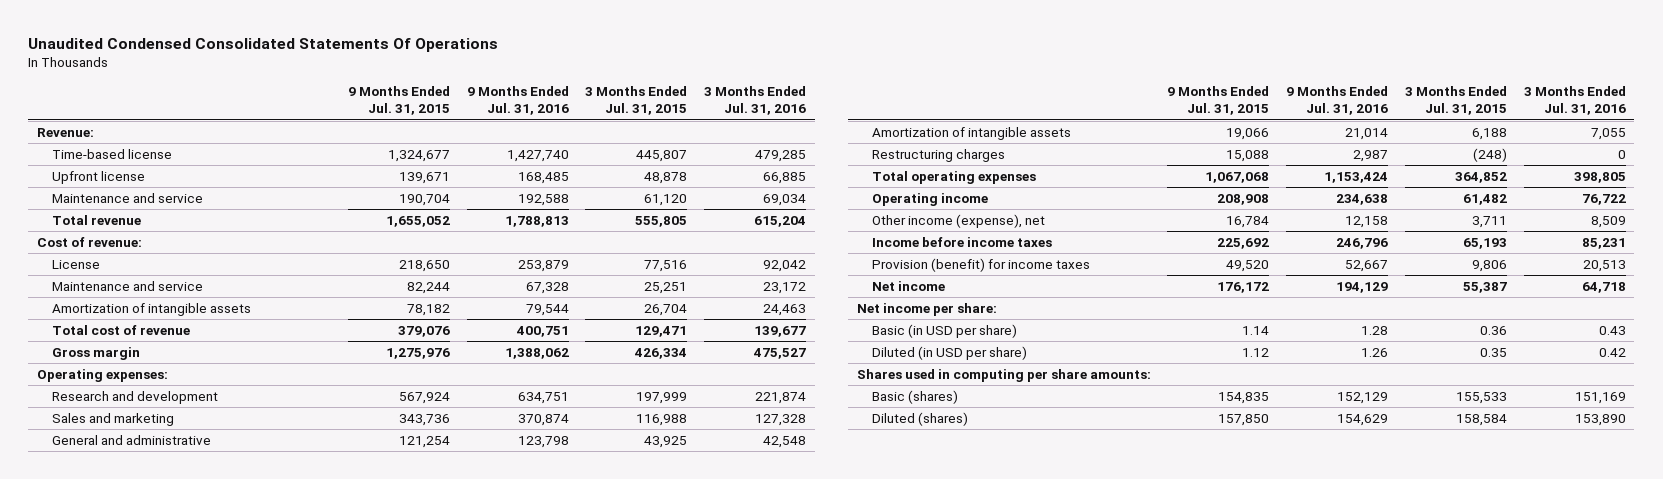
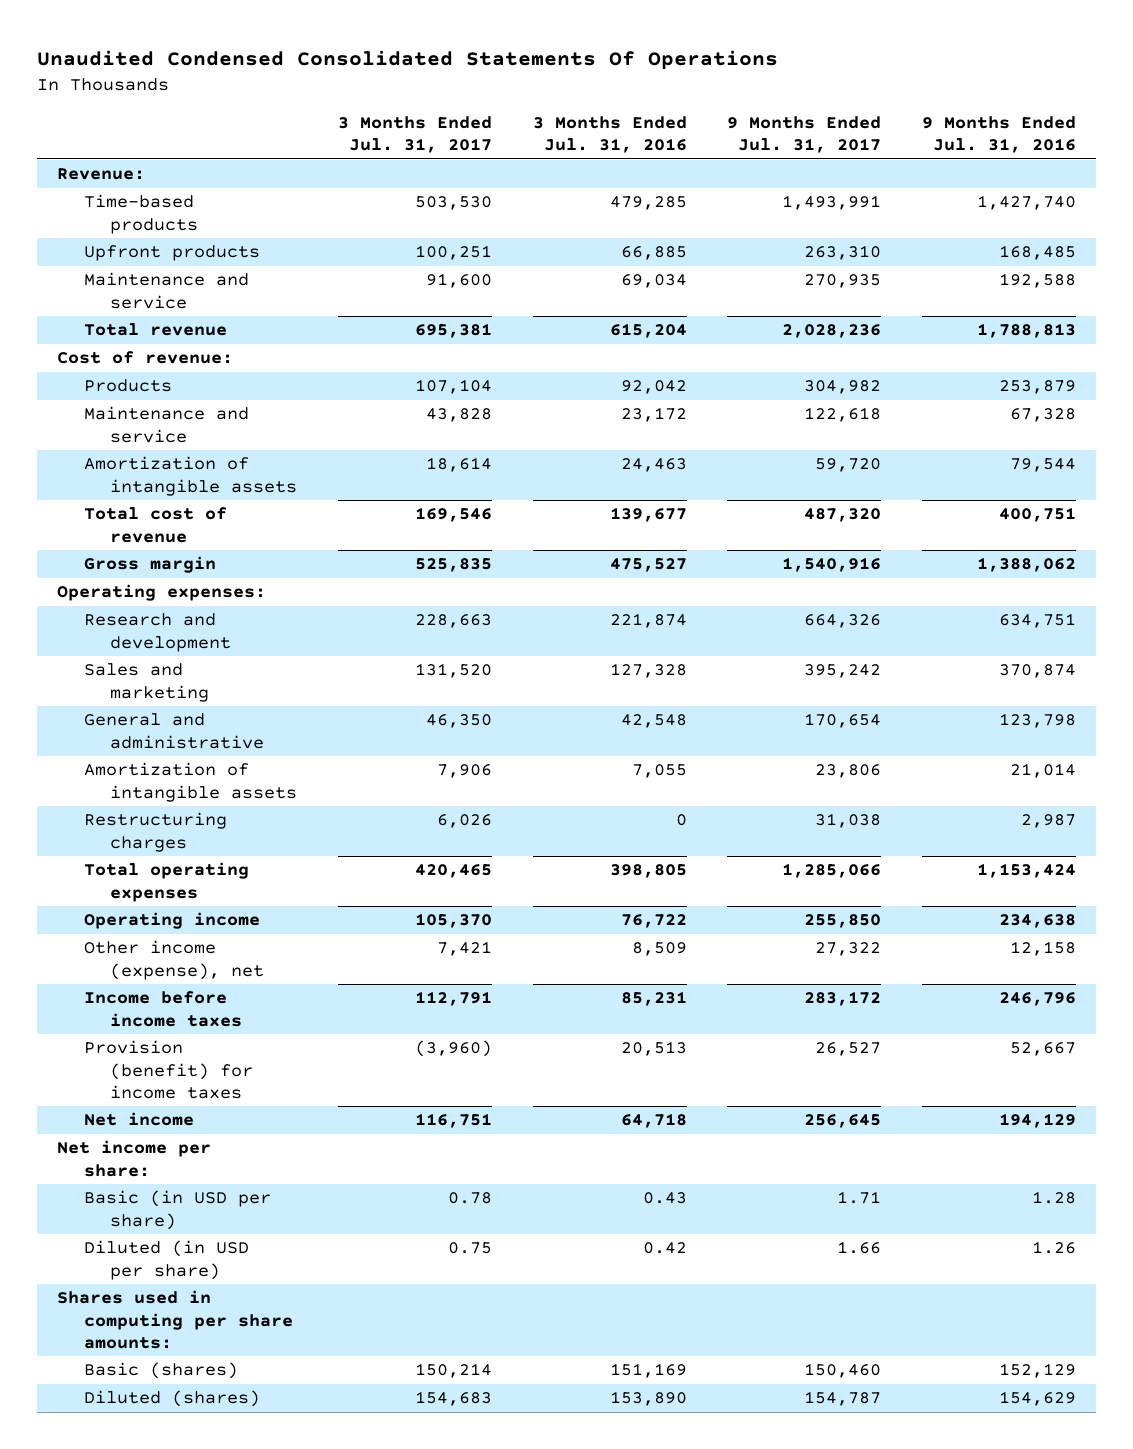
- | 9 Months Ended Jul. 31, 2015 | 9 Months Ended Jul. 31, 2016 | 3 Months Ended Jul. 31, 2015 | 3 Months Ended Jul. 31, 2016
+ | 3 Months Ended Jul. 31, 2017 | 3 Months Ended Jul. 31, 2016 | 9 Months Ended Jul. 31, 2017 | 9 Months Ended Jul. 31, 2016
- Time-based license | 1,324,677 | 1,427,740 | 445,807 | 479,285
- Upfront license | 139,671 | 168,485 | 48,878 | 66,885
+ Time-based products | 503,530 | 479,285 | 1,493,991 | 1,427,740
+ Upfront products | 100,251 | 66,885 | 263,310 | 168,485
- License | 218,650 | 253,879 | 77,516 | 92,042
+ Products | 107,104 | 92,042 | 304,982 | 253,879

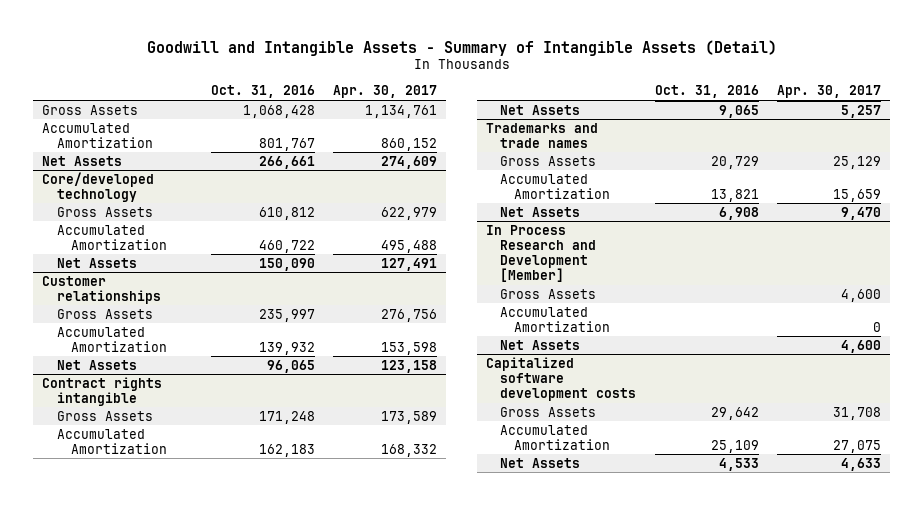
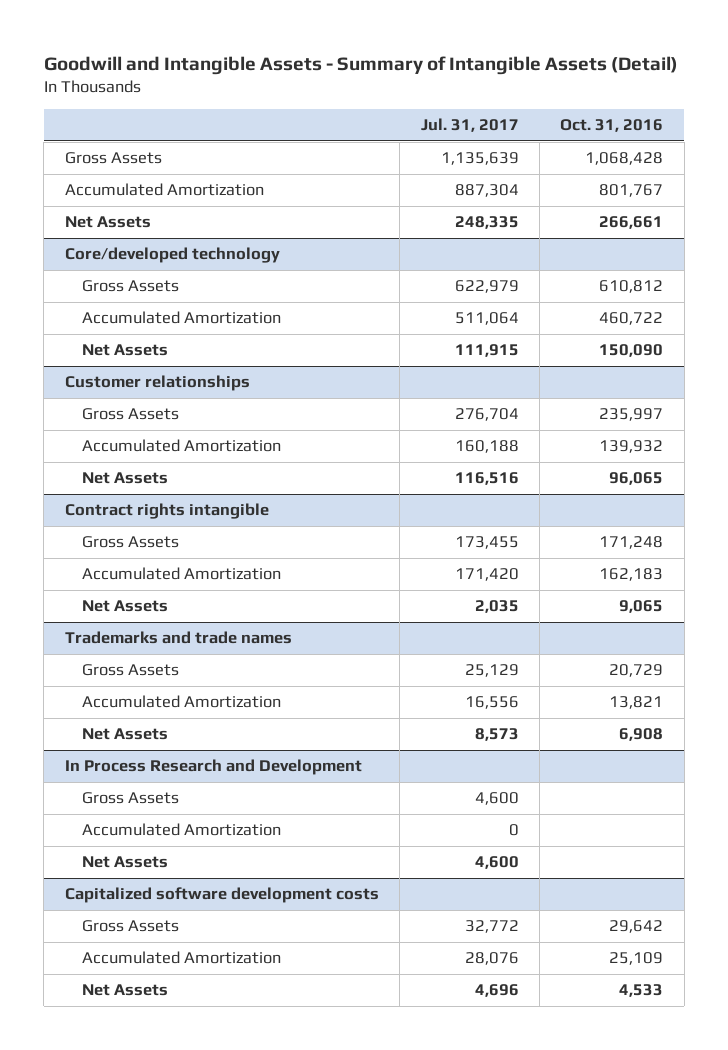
- | Oct. 31, 2016 | Apr. 30, 2017
+ | Jul. 31, 2017 | Oct. 31, 2016
- In Process Research and Development [Member]
+ In Process Research and Development

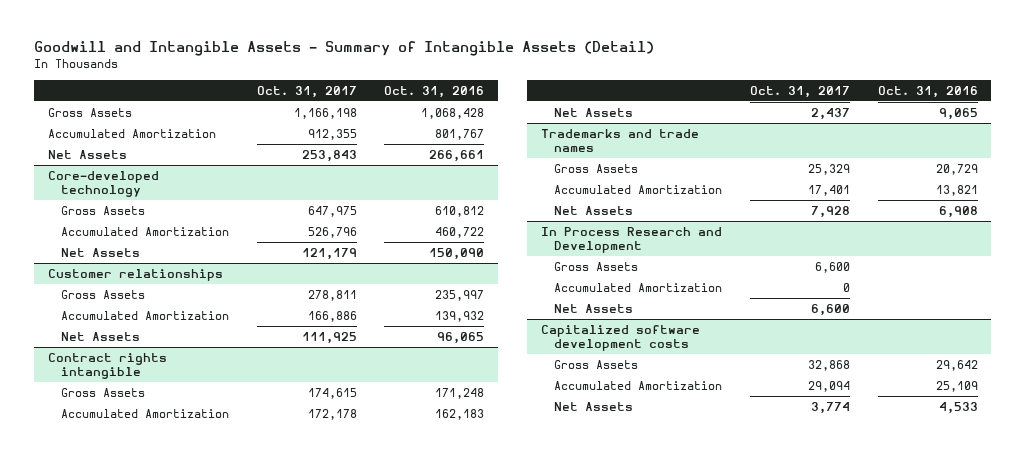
- | Jul. 31, 2017 | Oct. 31, 2016
+ | Oct. 31, 2017 | Oct. 31, 2016
- Core/developed technology
+ Core-developed technology

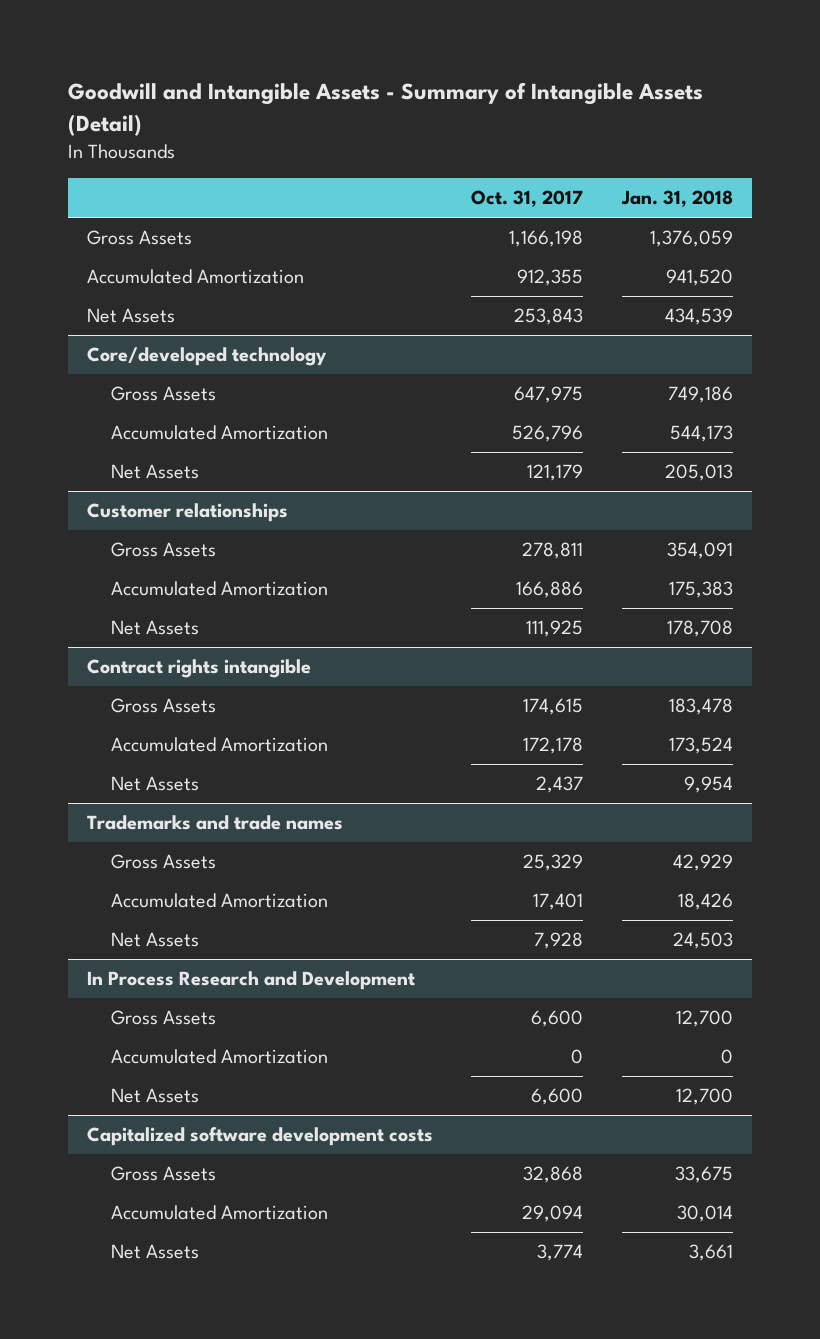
- | Oct. 31, 2017 | Oct. 31, 2016
+ | Oct. 31, 2017 | Jan. 31, 2018
- Core-developed technology
+ Core/developed technology

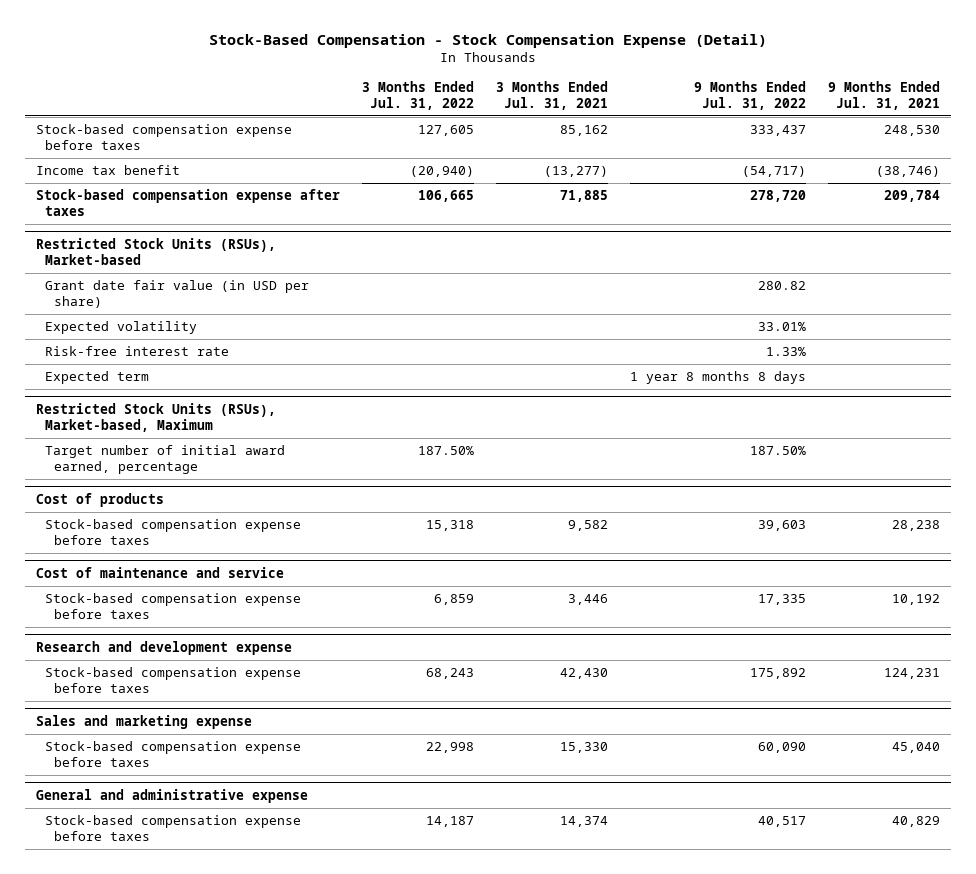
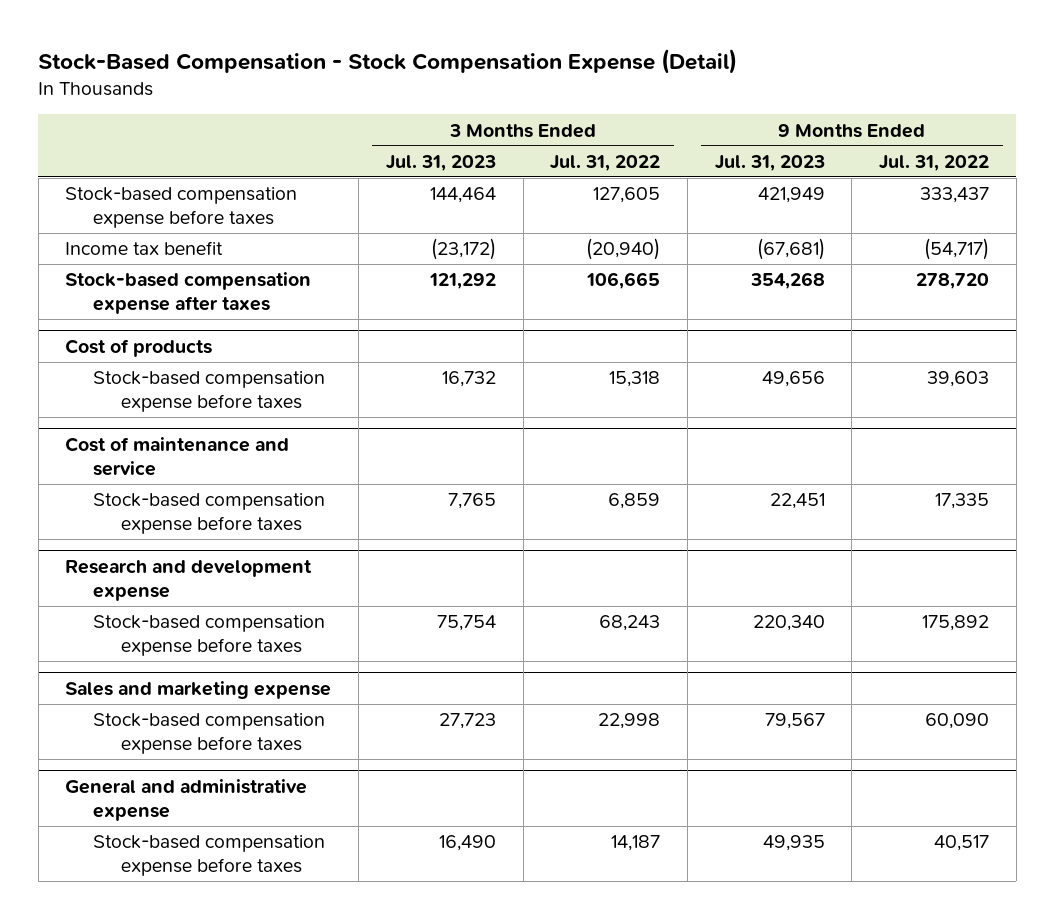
- | 3 Months Ended Jul. 31, 2022 | 3 Months Ended Jul. 31, 2021 | 9 Months Ended Jul. 31, 2022 | 9 Months Ended Jul. 31, 2021
+ | 3 Months Ended Jul. 31, 2023 | 3 Months Ended Jul. 31, 2022 | 9 Months Ended Jul. 31, 2023 | 9 Months Ended Jul. 31, 2022
- Restricted Stock Units (RSUs), Market-based
- Grant date fair value (in USD per share) | | | 280.82 |
- Expected volatility | | | 33.01% |
- Risk-free interest rate | | | 1.33% |
- Expected term | | | 1 year 8 months 8 days |
- Restricted Stock Units (RSUs), Market-based, Maximum
- Target number of initial award earned, percentage | 187.50% | | 187.50% |

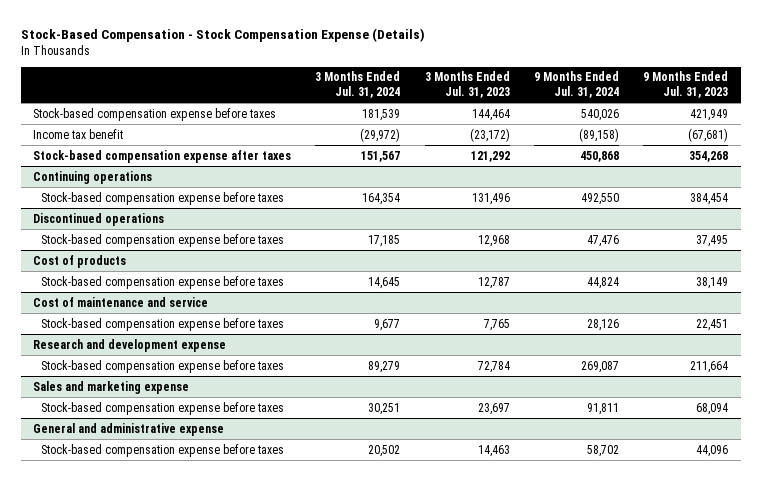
- Stock-Based Compensation - Stock Compensation Expense (Detail)
+ Stock-Based Compensation - Stock Compensation Expense (Details)
- | 3 Months Ended Jul. 31, 2023 | 3 Months Ended Jul. 31, 2022 | 9 Months Ended Jul. 31, 2023 | 9 Months Ended Jul. 31, 2022
+ | 3 Months Ended Jul. 31, 2024 | 3 Months Ended Jul. 31, 2023 | 9 Months Ended Jul. 31, 2024 | 9 Months Ended Jul. 31, 2023
+ Continuing operations
+ Stock-based compensation expense before taxes | 164,354 | 131,496 | 492,550 | 384,454
+ Discontinued operations
+ Stock-based compensation expense before taxes | 17,185 | 12,968 | 47,476 | 37,495
@ Cost of products
- Stock-based compensation expense before taxes | 16,732 | 15,318 | 49,656 | 39,603
+ Stock-based compensation expense before taxes | 14,645 | 12,787 | 44,824 | 38,149
@ Research and development expense
- Stock-based compensation expense before taxes | 75,754 | 68,243 | 220,340 | 175,892
+ Stock-based compensation expense before taxes | 89,279 | 72,784 | 269,087 | 211,664
@ Sales and marketing expense
- Stock-based compensation expense before taxes | 27,723 | 22,998 | 79,567 | 60,090
+ Stock-based compensation expense before taxes | 30,251 | 23,697 | 91,811 | 68,094
@ General and administrative expense
- Stock-based compensation expense before taxes | 16,490 | 14,187 | 49,935 | 40,517
+ Stock-based compensation expense before taxes | 20,502 | 14,463 | 58,702 | 44,096

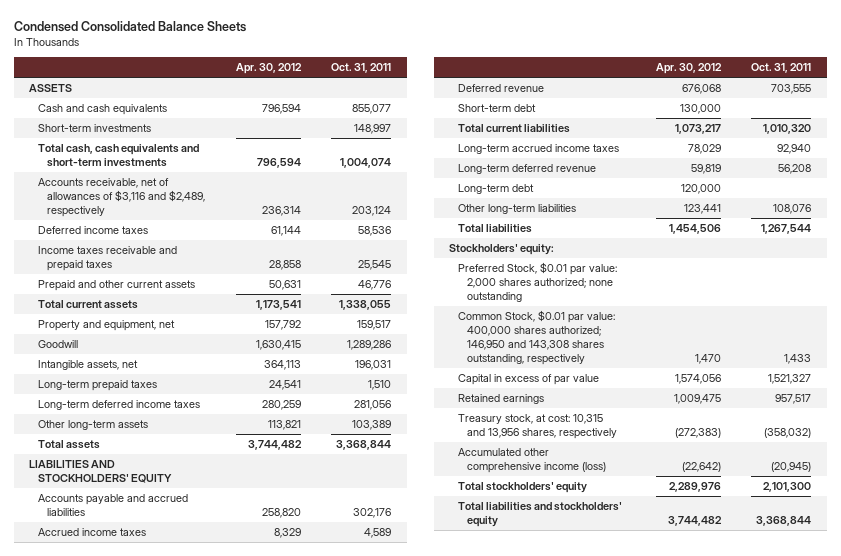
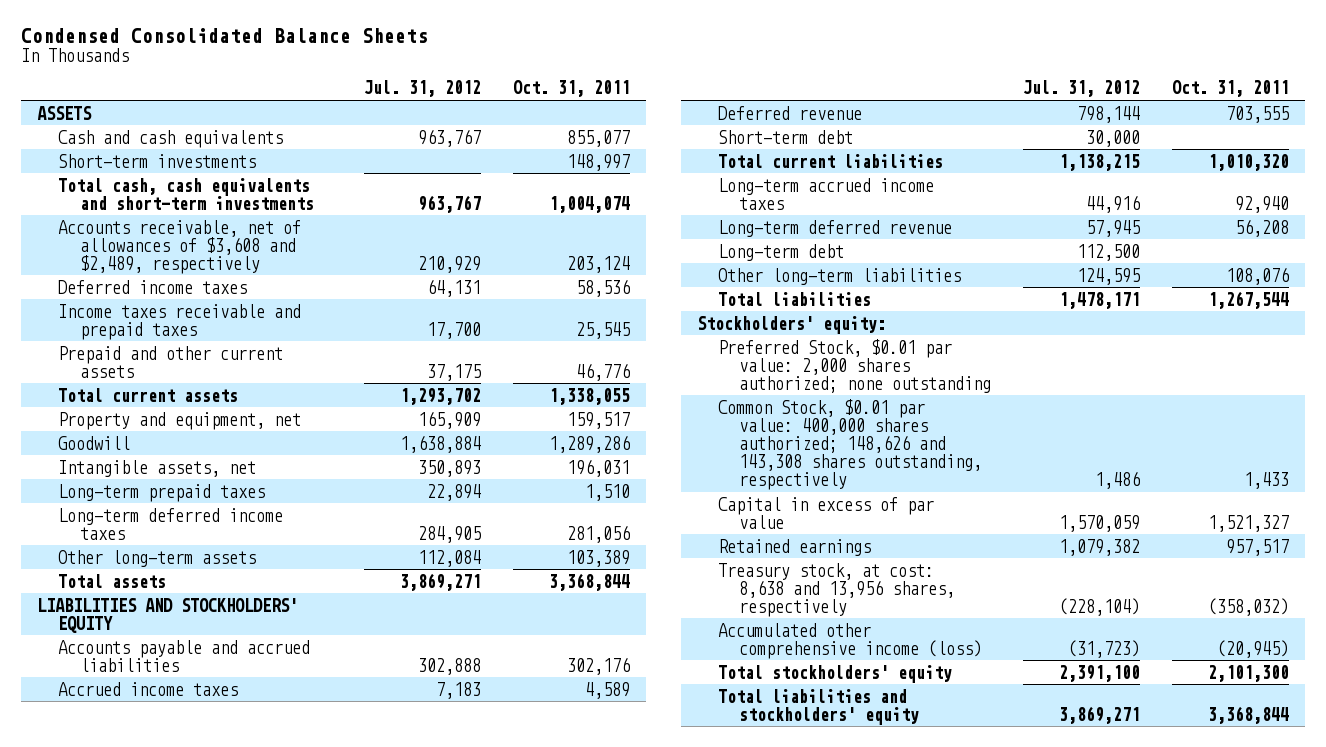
- | Apr. 30, 2012 | Oct. 31, 2011
+ | Jul. 31, 2012 | Oct. 31, 2011
- Accounts receivable, net of allowances of $3,116 and $2,489, respectively | 236,314 | 203,124
+ Accounts receivable, net of allowances of $3,608 and $2,489, respectively | 210,929 | 203,124
- Common Stock, $0.01 par value: 400,000 shares authorized; 146,950 and 143,308 shares outstanding, respectively | 1,470 | 1,433
+ Common Stock, $0.01 par value: 400,000 shares authorized; 148,626 and 143,308 shares outstanding, respectively | 1,486 | 1,433
- Treasury stock, at cost: 10,315 and 13,956 shares, respectively | (272,383) | (358,032)
+ Treasury stock, at cost: 8,638 and 13,956 shares, respectively | (228,104) | (358,032)

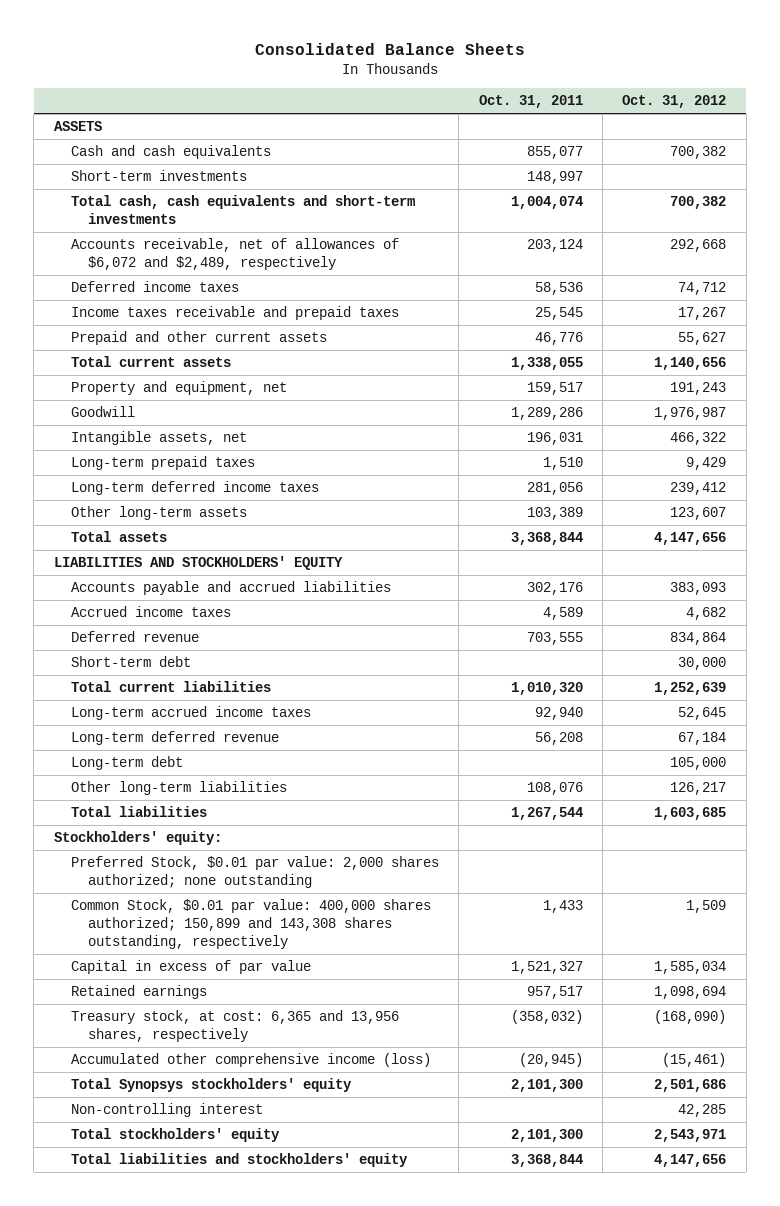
- Condensed Consolidated Balance Sheets
+ Consolidated Balance Sheets
- | Jul. 31, 2012 | Oct. 31, 2011
+ | Oct. 31, 2011 | Oct. 31, 2012
- Accounts receivable, net of allowances of $3,608 and $2,489, respectively | 210,929 | 203,124
+ Accounts receivable, net of allowances of $6,072 and $2,489, respectively | 203,124 | 292,668
- Common Stock, $0.01 par value: 400,000 shares authorized; 148,626 and 143,308 shares outstanding, respectively | 1,486 | 1,433
+ Common Stock, $0.01 par value: 400,000 shares authorized; 150,899 and 143,308 shares outstanding, respectively | 1,433 | 1,509
- Treasury stock, at cost: 8,638 and 13,956 shares, respectively | (228,104) | (358,032)
+ Treasury stock, at cost: 6,365 and 13,956 shares, respectively | (358,032) | (168,090)
+ Total Synopsys stockholders' equity | 2,101,300 | 2,501,686
+ Non-controlling interest | | 42,285

